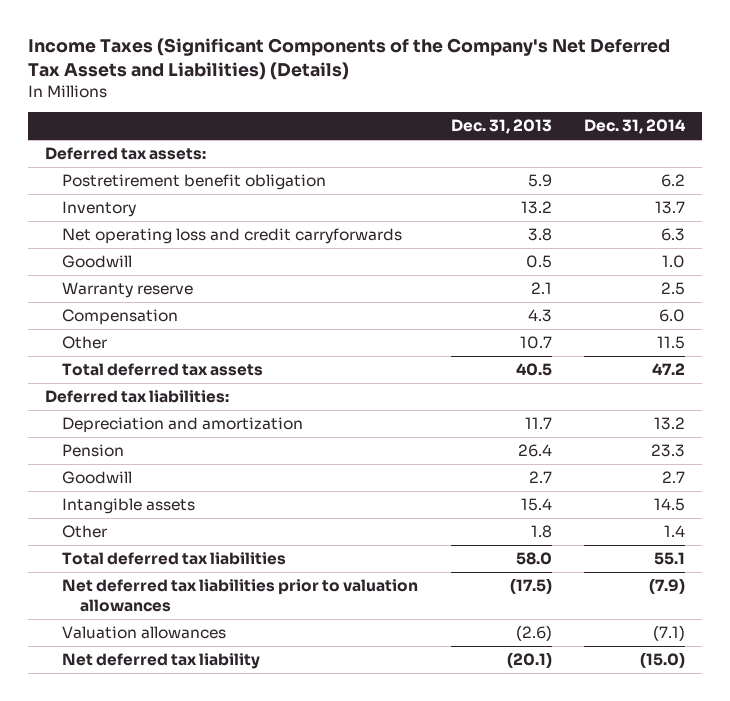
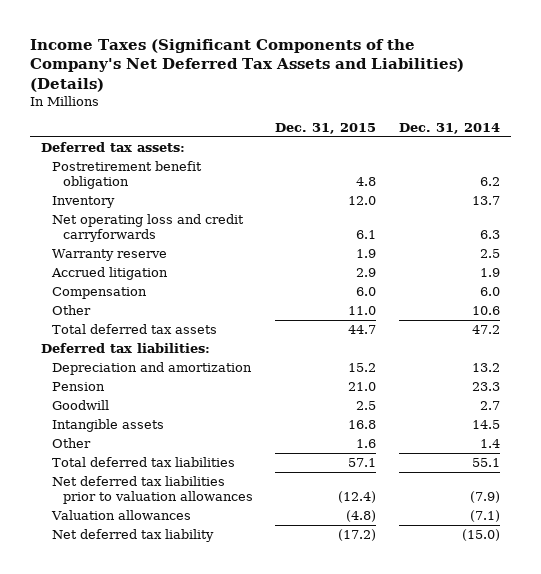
- | Dec. 31, 2013 | Dec. 31, 2014
+ | Dec. 31, 2015 | Dec. 31, 2014
- Goodwill | 0.5 | 1.0
+ Accrued litigation | 2.9 | 1.9
- Other | 10.7 | 11.5
+ Other | 11.0 | 10.6

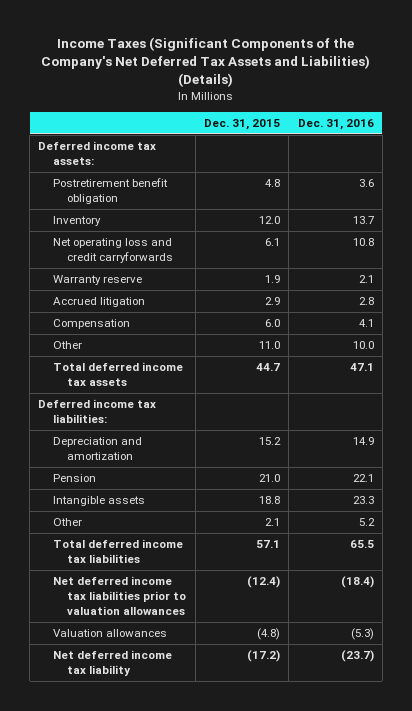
- | Dec. 31, 2015 | Dec. 31, 2014
+ | Dec. 31, 2015 | Dec. 31, 2016
- Deferred tax assets:
+ Deferred income tax assets:
- Total deferred tax assets | 44.7 | 47.2
- Deferred tax liabilities:
+ Total deferred income tax assets | 44.7 | 47.1
+ Deferred income tax liabilities:
- Goodwill | 2.5 | 2.7
- Intangible assets | 16.8 | 14.5
- Other | 1.6 | 1.4
- Total deferred tax liabilities | 57.1 | 55.1
- Net deferred tax liabilities prior to valuation allowances | (12.4) | (7.9)
+ Intangible assets | 18.8 | 23.3
+ Other | 2.1 | 5.2
+ Total deferred income tax liabilities | 57.1 | 65.5
+ Net deferred income tax liabilities prior to valuation allowances | (12.4) | (18.4)
- Net deferred tax liability | (17.2) | (15.0)
+ Net deferred income tax liability | (17.2) | (23.7)

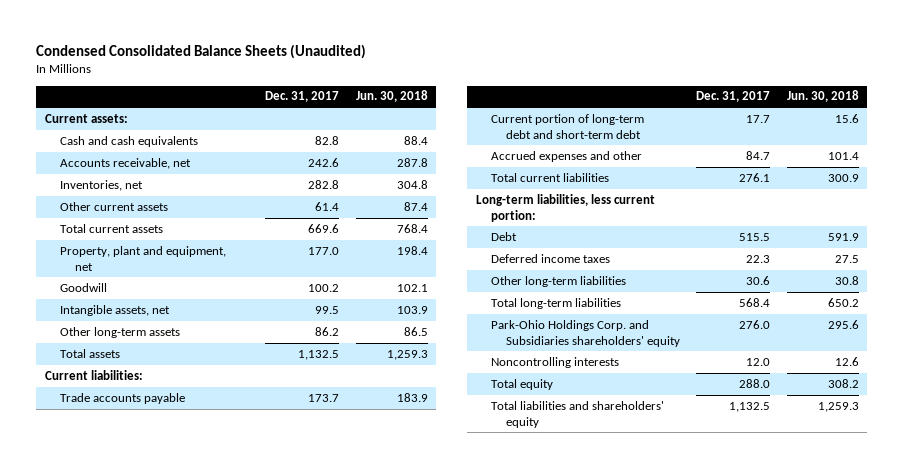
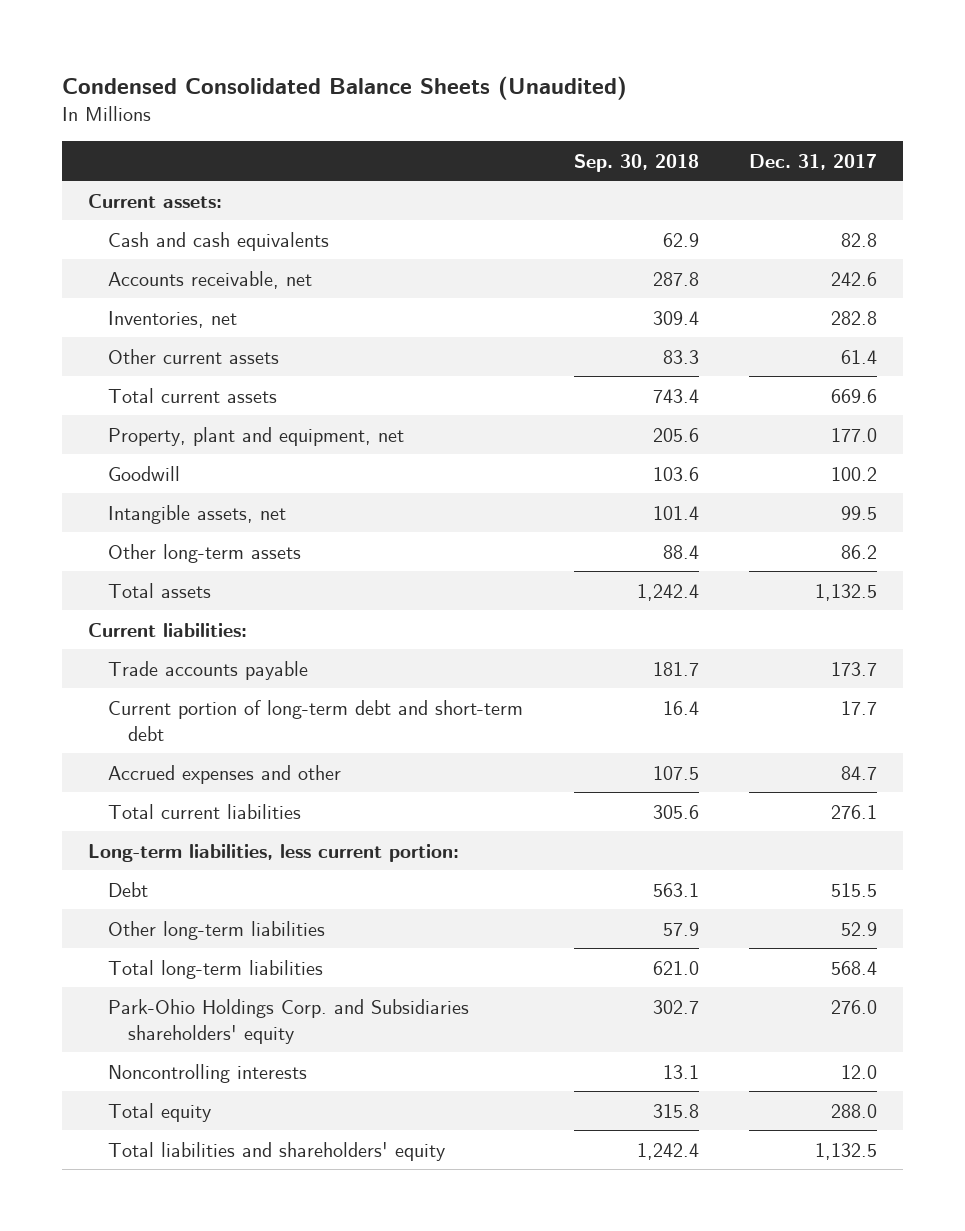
- | Dec. 31, 2017 | Jun. 30, 2018
+ | Sep. 30, 2018 | Dec. 31, 2017
- Deferred income taxes | 22.3 | 27.5
- Other long-term liabilities | 30.6 | 30.8
+ Other long-term liabilities | 57.9 | 52.9

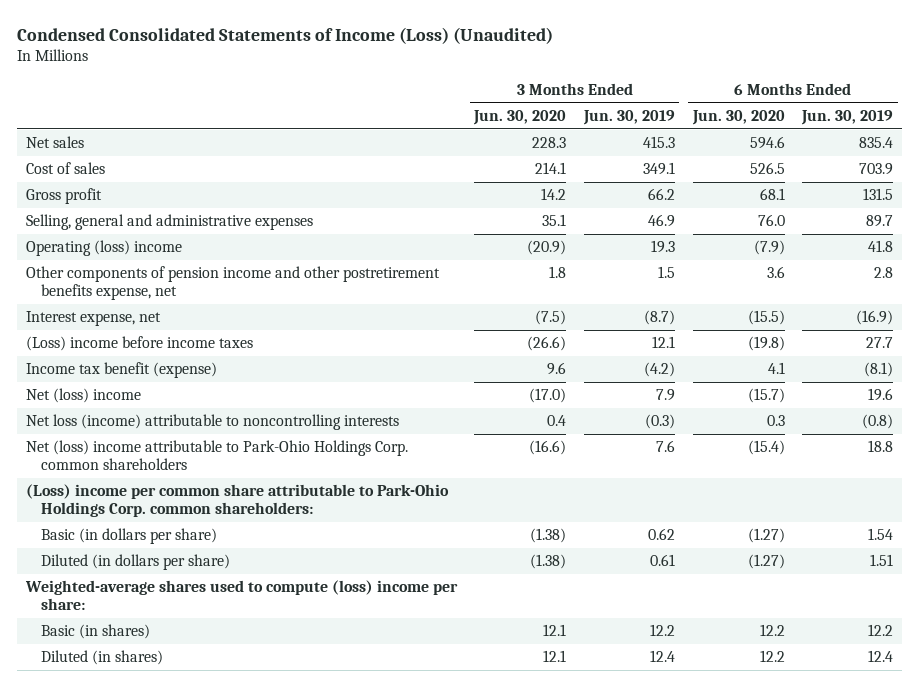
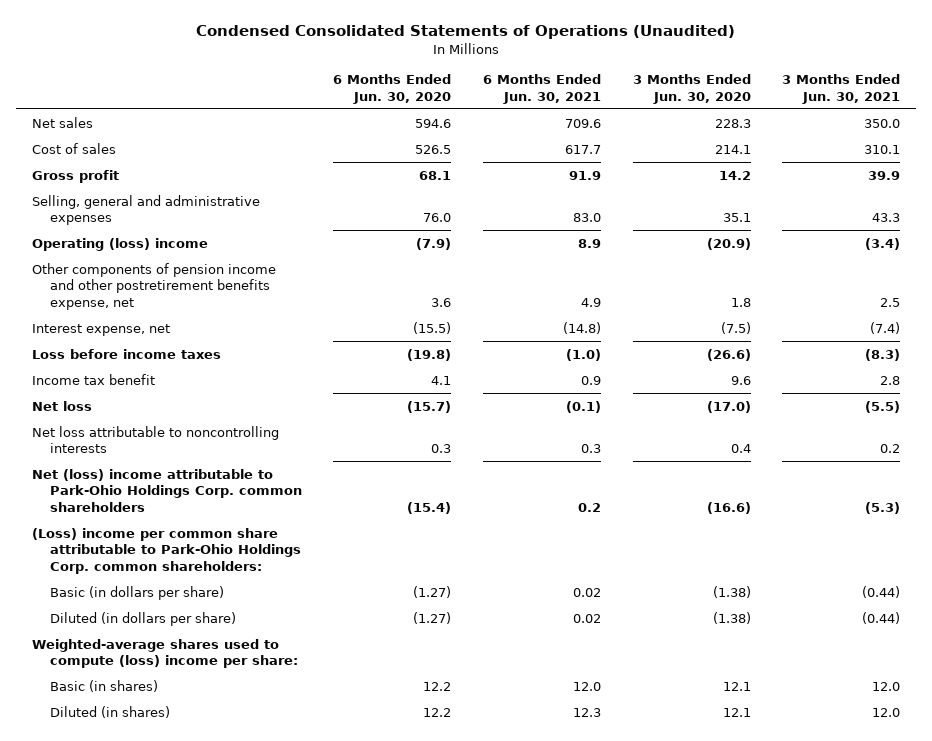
- Condensed Consolidated Statements of Income (Loss) (Unaudited)
+ Condensed Consolidated Statements of Operations (Unaudited)
- | 3 Months Ended Jun. 30, 2020 | 3 Months Ended Jun. 30, 2019 | 6 Months Ended Jun. 30, 2020 | 6 Months Ended Jun. 30, 2019
+ | 6 Months Ended Jun. 30, 2020 | 6 Months Ended Jun. 30, 2021 | 3 Months Ended Jun. 30, 2020 | 3 Months Ended Jun. 30, 2021
- (Loss) income before income taxes | (26.6) | 12.1 | (19.8) | 27.7
- Income tax benefit (expense) | 9.6 | (4.2) | 4.1 | (8.1)
- Net (loss) income | (17.0) | 7.9 | (15.7) | 19.6
- Net loss (income) attributable to noncontrolling interests | 0.4 | (0.3) | 0.3 | (0.8)
+ Loss before income taxes | (19.8) | (1.0) | (26.6) | (8.3)
+ Income tax benefit | 4.1 | 0.9 | 9.6 | 2.8
+ Net loss | (15.7) | (0.1) | (17.0) | (5.5)
+ Net loss attributable to noncontrolling interests | 0.3 | 0.3 | 0.4 | 0.2

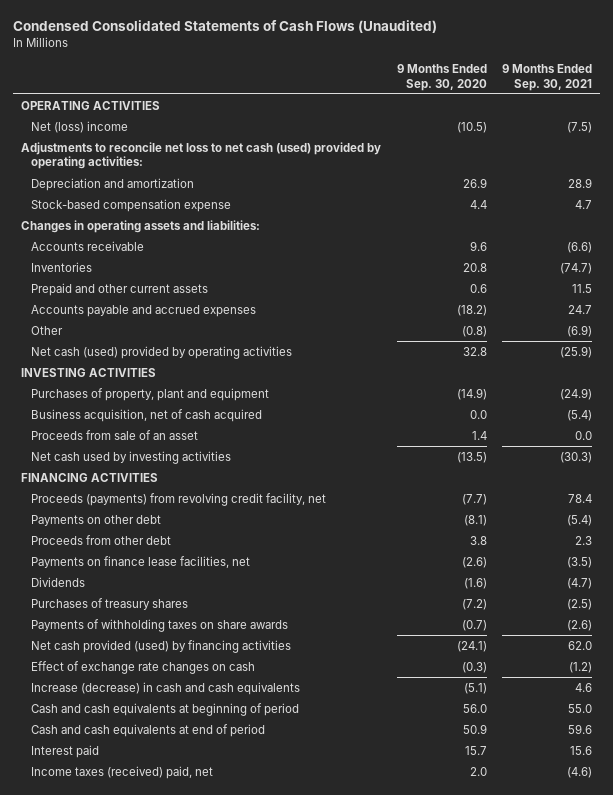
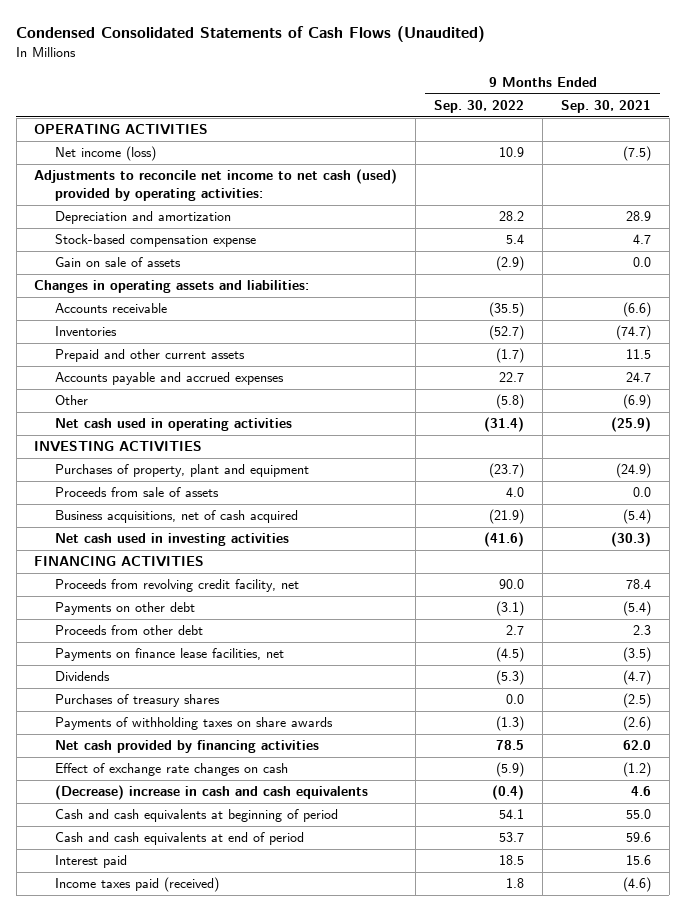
- | 9 Months Ended Sep. 30, 2020 | 9 Months Ended Sep. 30, 2021
+ | 9 Months Ended Sep. 30, 2022 | 9 Months Ended Sep. 30, 2021
- Net (loss) income | (10.5) | (7.5)
- Adjustments to reconcile net loss to net cash (used) provided by operating activities:
+ Net income (loss) | 10.9 | (7.5)
+ Adjustments to reconcile net income to net cash (used) provided by operating activities:
+ Gain on sale of assets | (2.9) | 0.0
- Net cash (used) provided by operating activities | 32.8 | (25.9)
+ Net cash used in operating activities | (31.4) | (25.9)
- Business acquisition, net of cash acquired | 0.0 | (5.4)
- Proceeds from sale of an asset | 1.4 | 0.0
- Net cash used by investing activities | (13.5) | (30.3)
+ Proceeds from sale of assets | 4.0 | 0.0
+ Business acquisitions, net of cash acquired | (21.9) | (5.4)
+ Net cash used in investing activities | (41.6) | (30.3)
- Proceeds (payments) from revolving credit facility, net | (7.7) | 78.4
+ Proceeds from revolving credit facility, net | 90.0 | 78.4
- Net cash provided (used) by financing activities | (24.1) | 62.0
+ Net cash provided by financing activities | 78.5 | 62.0
- Increase (decrease) in cash and cash equivalents | (5.1) | 4.6
+ (Decrease) increase in cash and cash equivalents | (0.4) | 4.6
- Income taxes (received) paid, net | 2.0 | (4.6)
+ Income taxes paid (received) | 1.8 | (4.6)

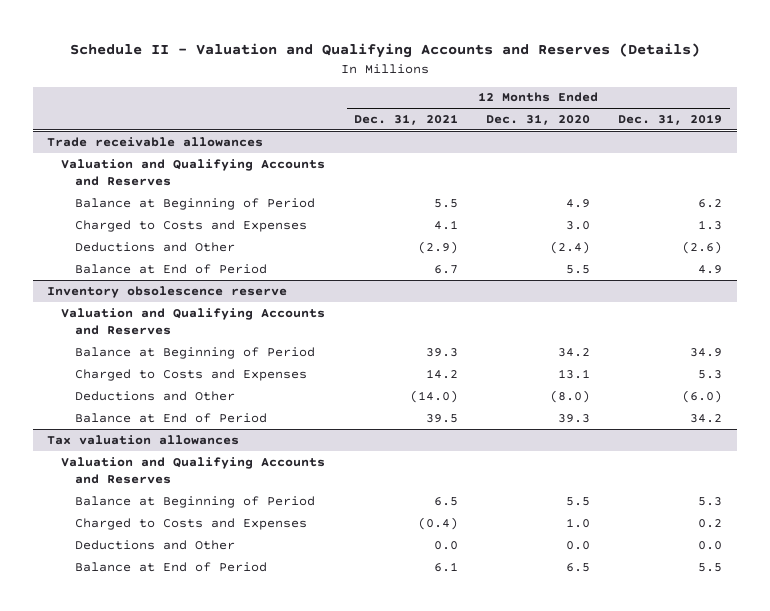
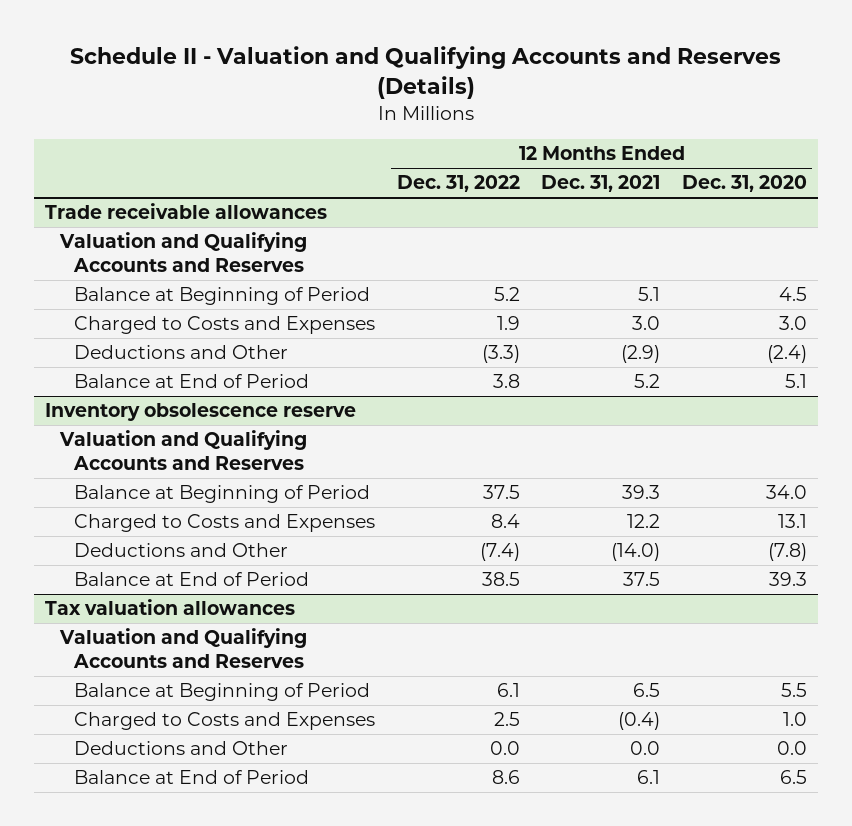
- | 12 Months Ended Dec. 31, 2021 | 12 Months Ended Dec. 31, 2020 | 12 Months Ended Dec. 31, 2019
+ | 12 Months Ended Dec. 31, 2022 | 12 Months Ended Dec. 31, 2021 | 12 Months Ended Dec. 31, 2020
@ Trade receivable allowances
- Balance at Beginning of Period | 5.5 | 4.9 | 6.2
- Charged to Costs and Expenses | 4.1 | 3.0 | 1.3
+ Balance at Beginning of Period | 5.2 | 5.1 | 4.5
+ Charged to Costs and Expenses | 1.9 | 3.0 | 3.0
- Balance at End of Period | 6.7 | 5.5 | 4.9
+ Balance at End of Period | 3.8 | 5.2 | 5.1
@ Inventory obsolescence reserve
- Balance at Beginning of Period | 39.3 | 34.2 | 34.9
- Charged to Costs and Expenses | 14.2 | 13.1 | 5.3
- Deductions and Other | (14.0) | (8.0) | (6.0)
- Balance at End of Period | 39.5 | 39.3 | 34.2
+ Balance at Beginning of Period | 37.5 | 39.3 | 34.0
+ Charged to Costs and Expenses | 8.4 | 12.2 | 13.1
+ Deductions and Other | (7.4) | (14.0) | (7.8)
+ Balance at End of Period | 38.5 | 37.5 | 39.3

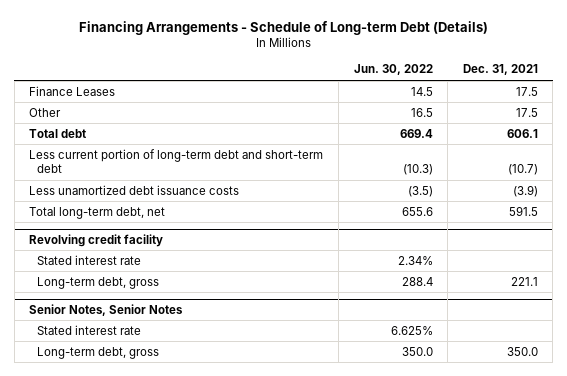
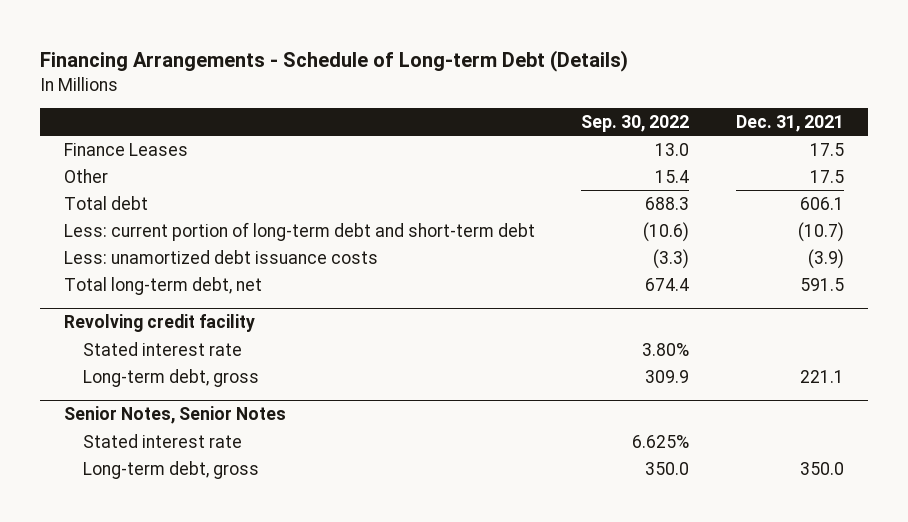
- | Jun. 30, 2022 | Dec. 31, 2021
+ | Sep. 30, 2022 | Dec. 31, 2021
- Less current portion of long-term debt and short-term debt | (10.3) | (10.7)
- Less unamortized debt issuance costs | (3.5) | (3.9)
+ Less: current portion of long-term debt and short-term debt | (10.6) | (10.7)
+ Less: unamortized debt issuance costs | (3.3) | (3.9)

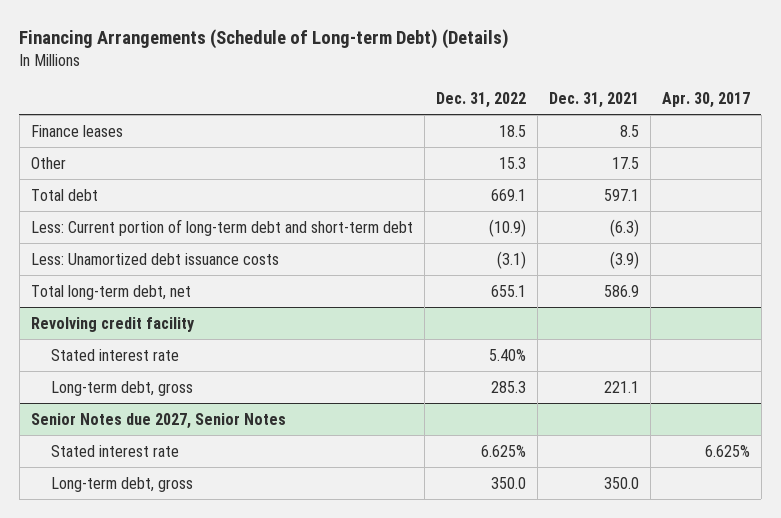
- Financing Arrangements - Schedule of Long-term Debt (Details)
+ Financing Arrangements (Schedule of Long-term Debt) (Details)
- | Sep. 30, 2022 | Dec. 31, 2021
+ | Dec. 31, 2022 | Dec. 31, 2021 | Apr. 30, 2017
- Finance Leases | 13.0 | 17.5
+ Finance leases | 18.5 | 8.5 |
- Total debt | 688.3 | 606.1
- Less: current portion of long-term debt and short-term debt | (10.6) | (10.7)
- Less: unamortized debt issuance costs | (3.3) | (3.9)
- Total long-term debt, net | 674.4 | 591.5
+ Total debt | 669.1 | 597.1 |
+ Less: Current portion of long-term debt and short-term debt | (10.9) | (6.3) |
+ Less: Unamortized debt issuance costs | (3.1) | (3.9) |
+ Total long-term debt, net | 655.1 | 586.9 |
- Senior Notes, Senior Notes
+ Senior Notes due 2027, Senior Notes

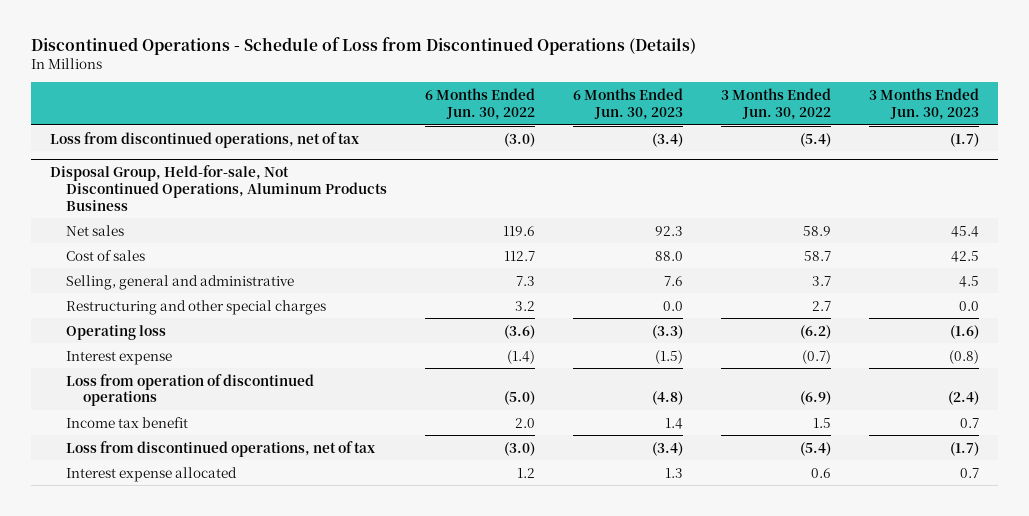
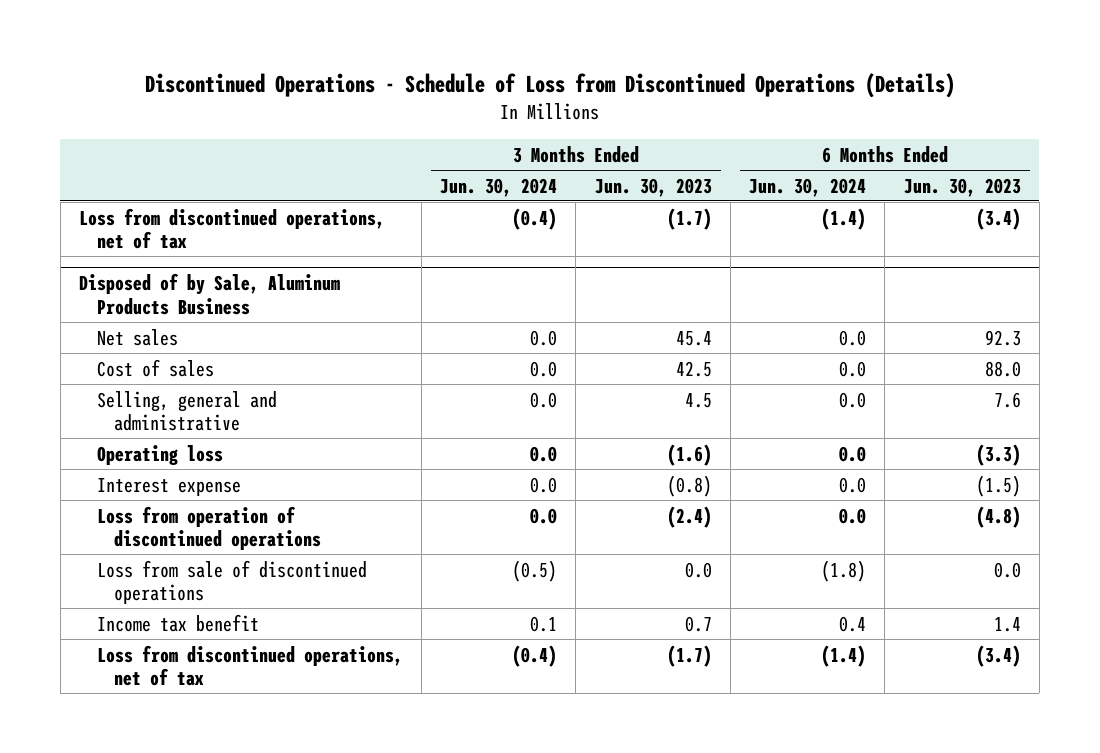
- | 6 Months Ended Jun. 30, 2022 | 6 Months Ended Jun. 30, 2023 | 3 Months Ended Jun. 30, 2022 | 3 Months Ended Jun. 30, 2023
+ | 3 Months Ended Jun. 30, 2024 | 3 Months Ended Jun. 30, 2023 | 6 Months Ended Jun. 30, 2024 | 6 Months Ended Jun. 30, 2023
- Disposal Group, Held-for-sale, Not Discontinued Operations, Aluminum Products Business
+ Disposed of by Sale, Aluminum Products Business
- Restructuring and other special charges | 3.2 | 0.0 | 2.7 | 0.0
+ Loss from sale of discontinued operations | (0.5) | 0.0 | (1.8) | 0.0
- Interest expense allocated | 1.2 | 1.3 | 0.6 | 0.7

